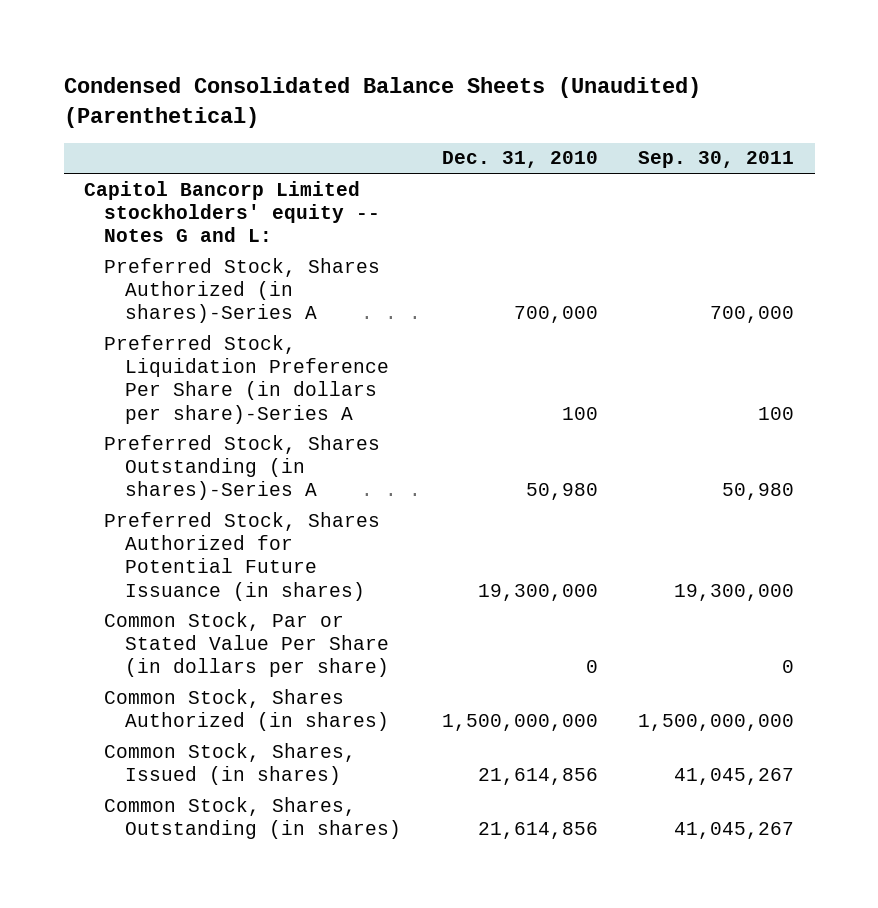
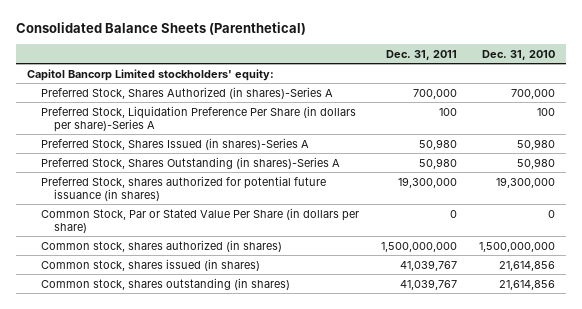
- Condensed Consolidated Balance Sheets (Unaudited) (Parenthetical)
+ Consolidated Balance Sheets (Parenthetical)
- | Dec. 31, 2010 | Sep. 30, 2011
+ | Dec. 31, 2011 | Dec. 31, 2010
- Capitol Bancorp Limited stockholders' equity -- Notes G and L:
+ Capitol Bancorp Limited stockholders' equity:
+ Preferred Stock, Shares Issued (in shares)-Series A | 50,980 | 50,980
- Preferred Stock, Shares Authorized for Potential Future Issuance (in shares) | 19,300,000 | 19,300,000
+ Preferred Stock, shares authorized for potential future issuance (in shares) | 19,300,000 | 19,300,000
- Common Stock, Shares Authorized (in shares) | 1,500,000,000 | 1,500,000,000
- Common Stock, Shares, Issued (in shares) | 21,614,856 | 41,045,267
- Common Stock, Shares, Outstanding (in shares) | 21,614,856 | 41,045,267
+ Common stock, shares authorized (in shares) | 1,500,000,000 | 1,500,000,000
+ Common stock, shares issued (in shares) | 41,039,767 | 21,614,856
+ Common stock, shares outstanding (in shares) | 41,039,767 | 21,614,856

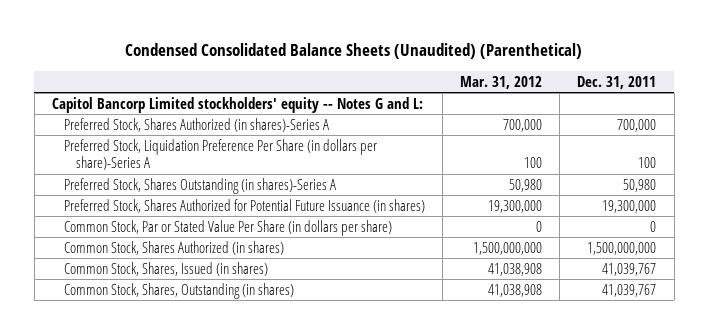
- Consolidated Balance Sheets (Parenthetical)
+ Condensed Consolidated Balance Sheets (Unaudited) (Parenthetical)
- | Dec. 31, 2011 | Dec. 31, 2010
+ | Mar. 31, 2012 | Dec. 31, 2011
- Capitol Bancorp Limited stockholders' equity:
+ Capitol Bancorp Limited stockholders' equity -- Notes G and L:
- Preferred Stock, Shares Issued (in shares)-Series A | 50,980 | 50,980
- Preferred Stock, shares authorized for potential future issuance (in shares) | 19,300,000 | 19,300,000
+ Preferred Stock, Shares Authorized for Potential Future Issuance (in shares) | 19,300,000 | 19,300,000
- Common stock, shares authorized (in shares) | 1,500,000,000 | 1,500,000,000
- Common stock, shares issued (in shares) | 41,039,767 | 21,614,856
- Common stock, shares outstanding (in shares) | 41,039,767 | 21,614,856
+ Common Stock, Shares Authorized (in shares) | 1,500,000,000 | 1,500,000,000
+ Common Stock, Shares, Issued (in shares) | 41,038,908 | 41,039,767
+ Common Stock, Shares, Outstanding (in shares) | 41,038,908 | 41,039,767

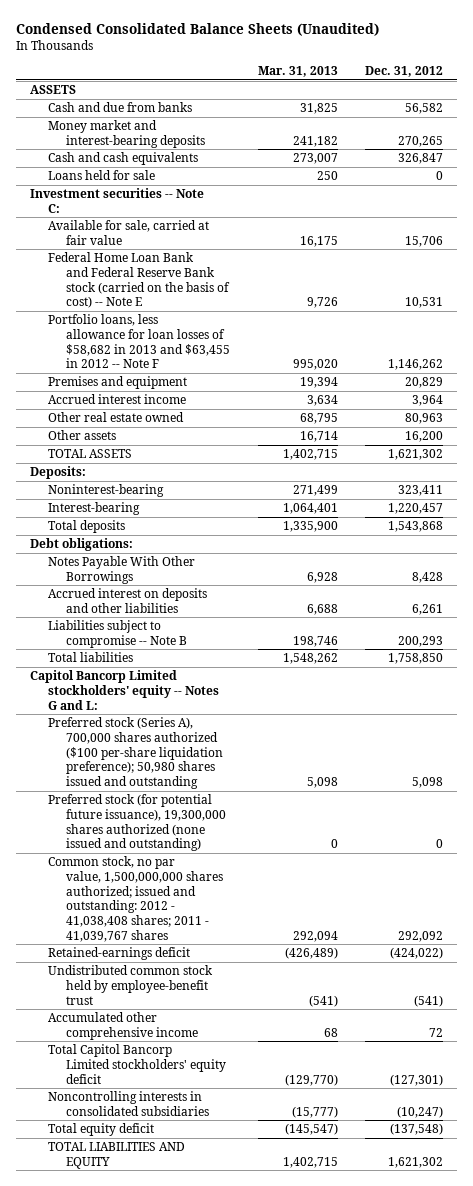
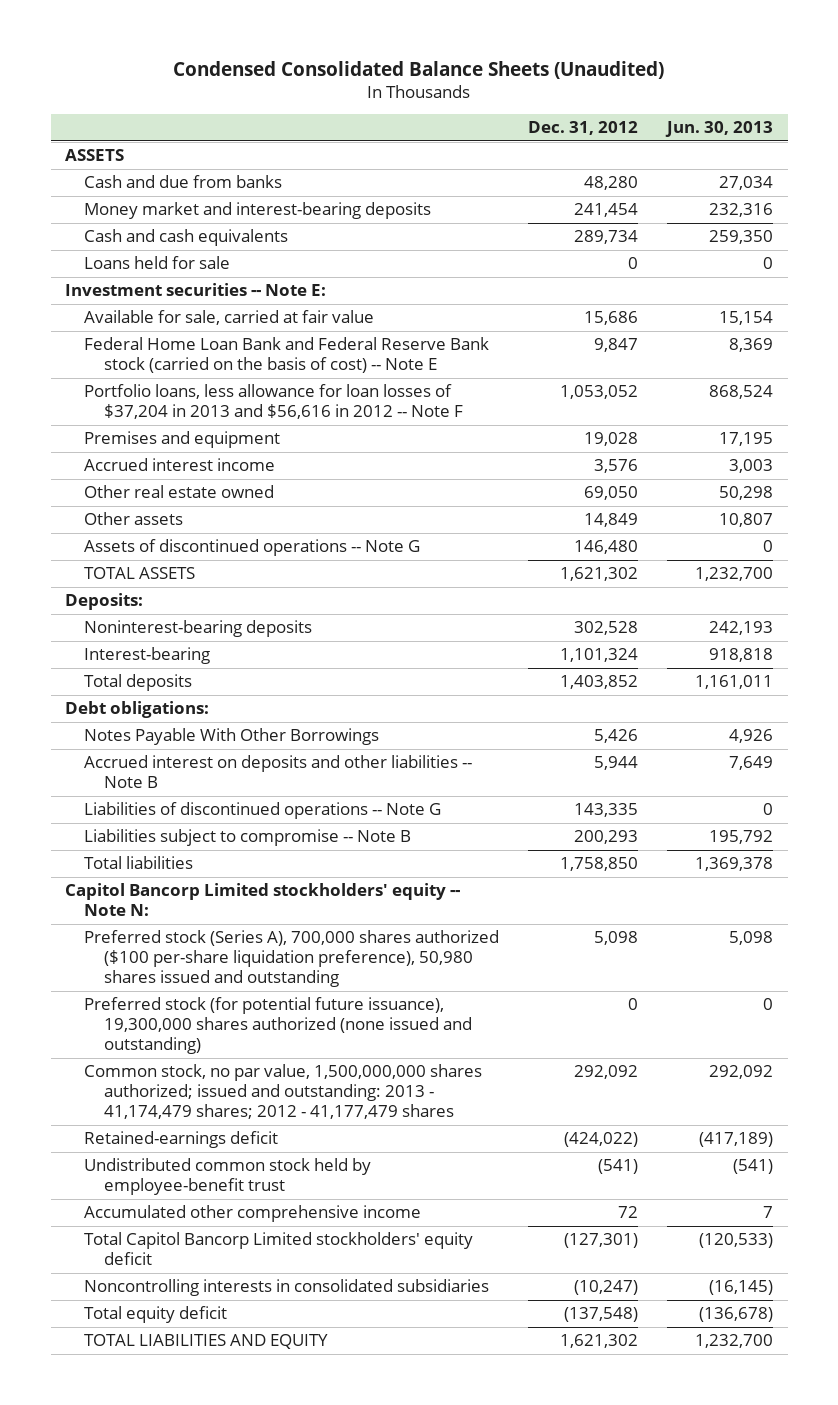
- | Mar. 31, 2013 | Dec. 31, 2012
+ | Dec. 31, 2012 | Jun. 30, 2013
- Cash and due from banks | 31,825 | 56,582
- Money market and interest-bearing deposits | 241,182 | 270,265
- Cash and cash equivalents | 273,007 | 326,847
+ Cash and due from banks | 48,280 | 27,034
+ Money market and interest-bearing deposits | 241,454 | 232,316
+ Cash and cash equivalents | 289,734 | 259,350
- Investment securities -- Note C:
- Available for sale, carried at fair value | 16,175 | 15,706
- Federal Home Loan Bank and Federal Reserve Bank stock (carried on the basis of cost) -- Note E | 9,726 | 10,531
- Portfolio loans, less allowance for loan losses of $58,682 in 2013 and $63,455 in 2012 -- Note F | 995,020 | 1,146,262
- Premises and equipment | 19,394 | 20,829
- Accrued interest income | 3,634 | 3,964
- Other real estate owned | 68,795 | 80,963
- Other assets | 16,714 | 16,200
+ Investment securities -- Note E:
+ Available for sale, carried at fair value | 15,686 | 15,154
+ Federal Home Loan Bank and Federal Reserve Bank stock (carried on the basis of cost) -- Note E | 9,847 | 8,369
+ Portfolio loans, less allowance for loan losses of $37,204 in 2013 and $56,616 in 2012 -- Note F | 1,053,052 | 868,524
+ Premises and equipment | 19,028 | 17,195
+ Accrued interest income | 3,576 | 3,003
+ Other real estate owned | 69,050 | 50,298
+ Other assets | 14,849 | 10,807
+ Assets of discontinued operations -- Note G | 146,480 | 0
- Noninterest-bearing | 271,499 | 323,411
- Interest-bearing | 1,064,401 | 1,220,457
- Total deposits | 1,335,900 | 1,543,868
+ Noninterest-bearing deposits | 302,528 | 242,193
+ Interest-bearing | 1,101,324 | 918,818
+ Total deposits | 1,403,852 | 1,161,011
- Notes Payable With Other Borrowings | 6,928 | 8,428
- Accrued interest on deposits and other liabilities | 6,688 | 6,261
+ Notes Payable With Other Borrowings | 5,426 | 4,926
+ Accrued interest on deposits and other liabilities -- Note B | 5,944 | 7,649
+ Liabilities of discontinued operations -- Note G | 143,335 | 0
- Capitol Bancorp Limited stockholders' equity -- Notes G and L:
- Preferred stock (Series A), 700,000 shares authorized ($100 per-share liquidation preference); 50,980 shares issued and outstanding | 5,098 | 5,098
+ Capitol Bancorp Limited stockholders' equity -- Note N:
+ Preferred stock (Series A), 700,000 shares authorized ($100 per-share liquidation preference), 50,980 shares issued and outstanding | 5,098 | 5,098
- Common stock, no par value, 1,500,000,000 shares authorized; issued and outstanding: 2012 - 41,038,408 shares; 2011 - 41,039,767 shares | 292,094 | 292,092
+ Common stock, no par value, 1,500,000,000 shares authorized; issued and outstanding: 2013 - 41,174,479 shares; 2012 - 41,177,479 shares | 292,092 | 292,092

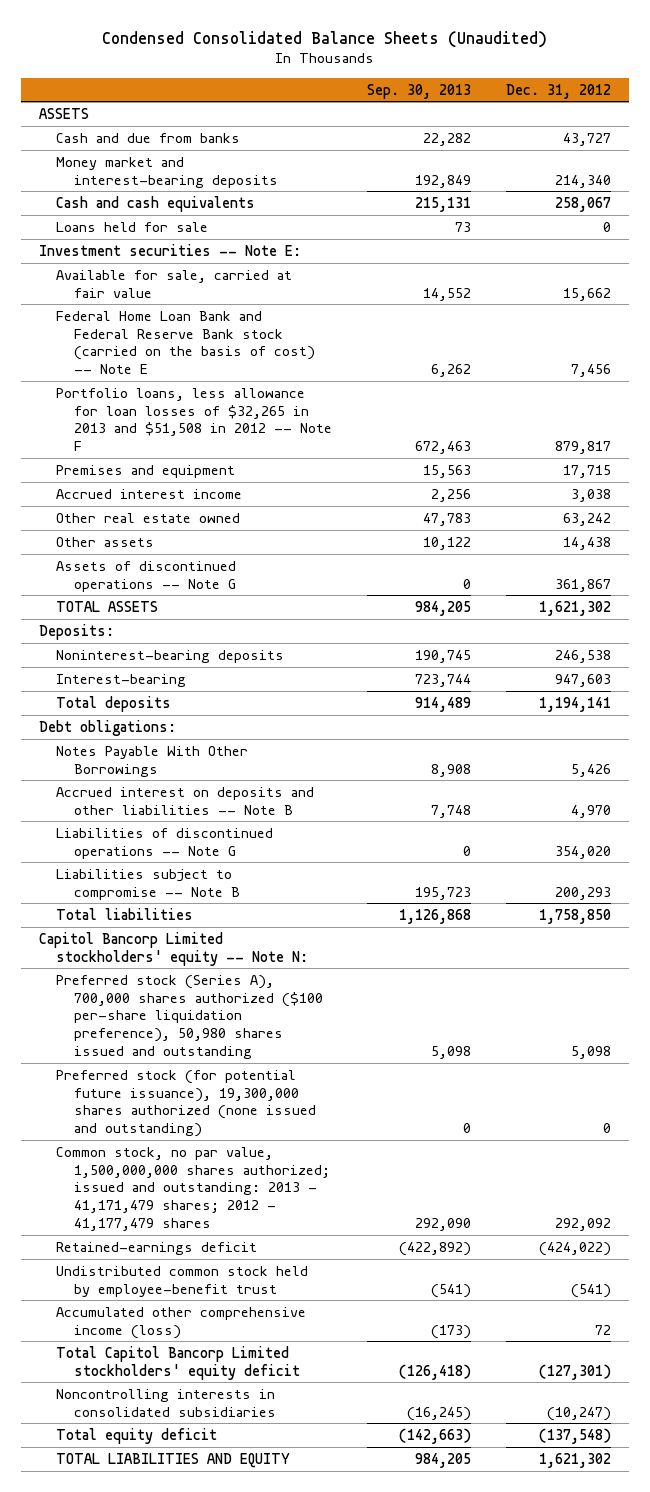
- | Dec. 31, 2012 | Jun. 30, 2013
+ | Sep. 30, 2013 | Dec. 31, 2012
- Cash and due from banks | 48,280 | 27,034
- Money market and interest-bearing deposits | 241,454 | 232,316
- Cash and cash equivalents | 289,734 | 259,350
+ Cash and due from banks | 22,282 | 43,727
+ Money market and interest-bearing deposits | 192,849 | 214,340
+ Cash and cash equivalents | 215,131 | 258,067
- Available for sale, carried at fair value | 15,686 | 15,154
- Federal Home Loan Bank and Federal Reserve Bank stock (carried on the basis of cost) -- Note E | 9,847 | 8,369
- Portfolio loans, less allowance for loan losses of $37,204 in 2013 and $56,616 in 2012 -- Note F | 1,053,052 | 868,524
- Premises and equipment | 19,028 | 17,195
- Accrued interest income | 3,576 | 3,003
- Other real estate owned | 69,050 | 50,298
- Other assets | 14,849 | 10,807
- Assets of discontinued operations -- Note G | 146,480 | 0
+ Available for sale, carried at fair value | 14,552 | 15,662
+ Federal Home Loan Bank and Federal Reserve Bank stock (carried on the basis of cost) -- Note E | 6,262 | 7,456
+ Portfolio loans, less allowance for loan losses of $32,265 in 2013 and $51,508 in 2012 -- Note F | 672,463 | 879,817
+ Premises and equipment | 15,563 | 17,715
+ Accrued interest income | 2,256 | 3,038
+ Other real estate owned | 47,783 | 63,242
+ Other assets | 10,122 | 14,438
+ Assets of discontinued operations -- Note G | 0 | 361,867
- Noninterest-bearing deposits | 302,528 | 242,193
- Interest-bearing | 1,101,324 | 918,818
- Total deposits | 1,403,852 | 1,161,011
+ Noninterest-bearing deposits | 190,745 | 246,538
+ Interest-bearing | 723,744 | 947,603
+ Total deposits | 914,489 | 1,194,141
- Accrued interest on deposits and other liabilities -- Note B | 5,944 | 7,649
- Liabilities of discontinued operations -- Note G | 143,335 | 0
+ Accrued interest on deposits and other liabilities -- Note B | 7,748 | 4,970
+ Liabilities of discontinued operations -- Note G | 0 | 354,020
- Common stock, no par value, 1,500,000,000 shares authorized; issued and outstanding: 2013 - 41,174,479 shares; 2012 - 41,177,479 shares | 292,092 | 292,092
+ Common stock, no par value, 1,500,000,000 shares authorized; issued and outstanding: 2013 - 41,171,479 shares; 2012 - 41,177,479 shares | 292,090 | 292,092
- Accumulated other comprehensive income | 72 | 7
+ Accumulated other comprehensive income (loss) | (173) | 72

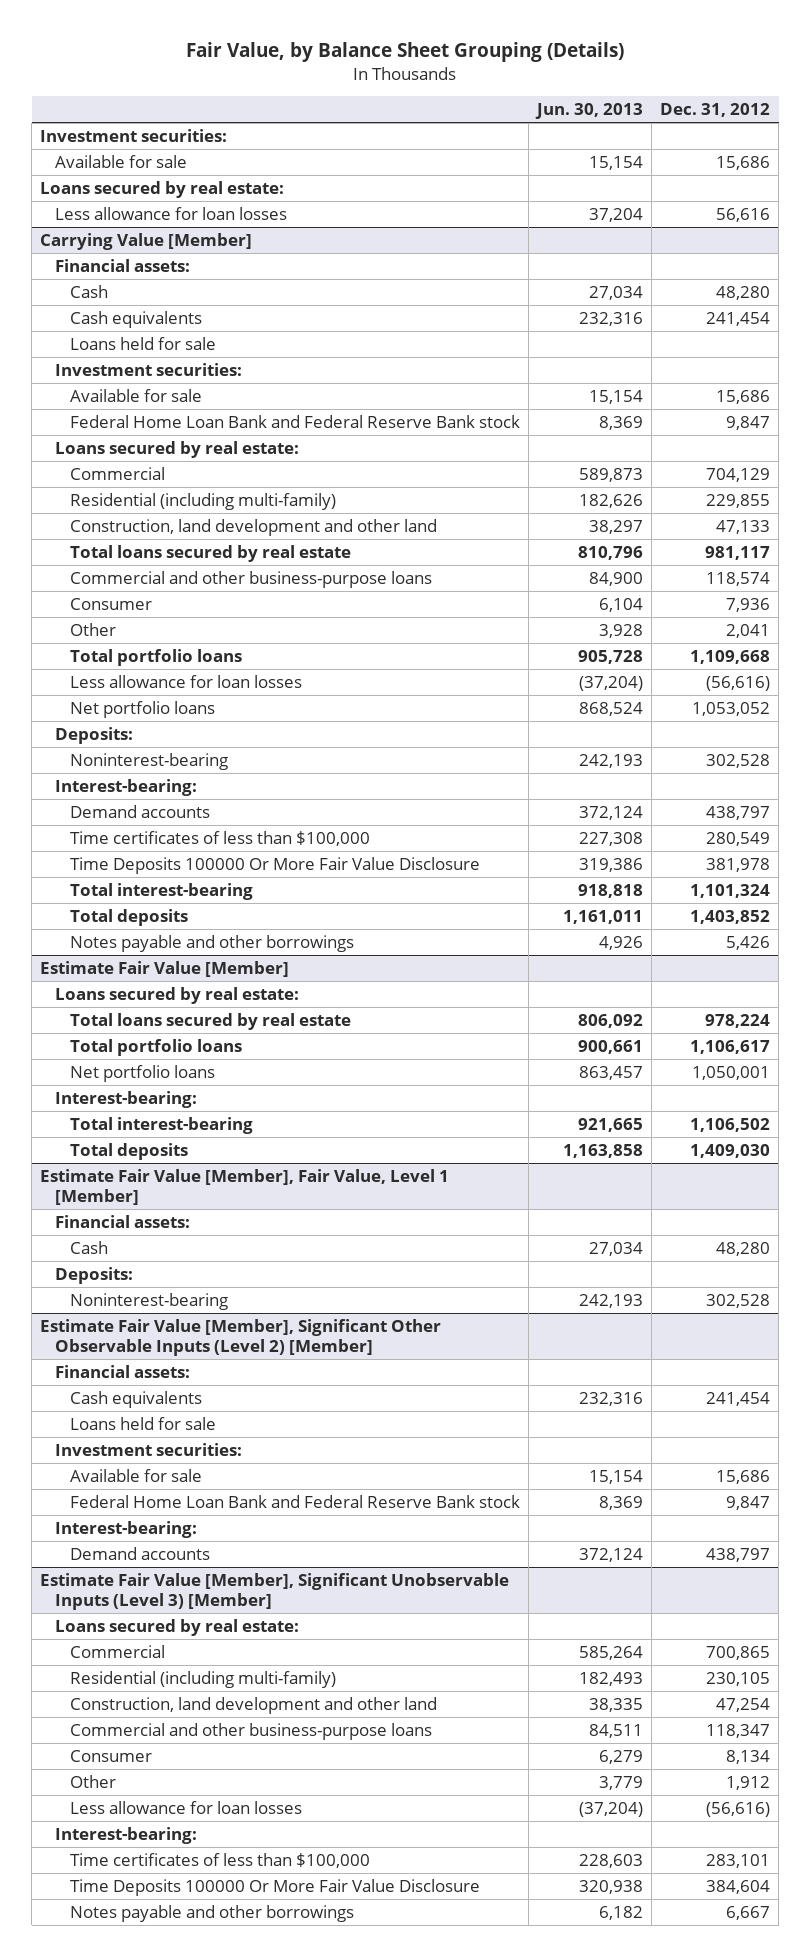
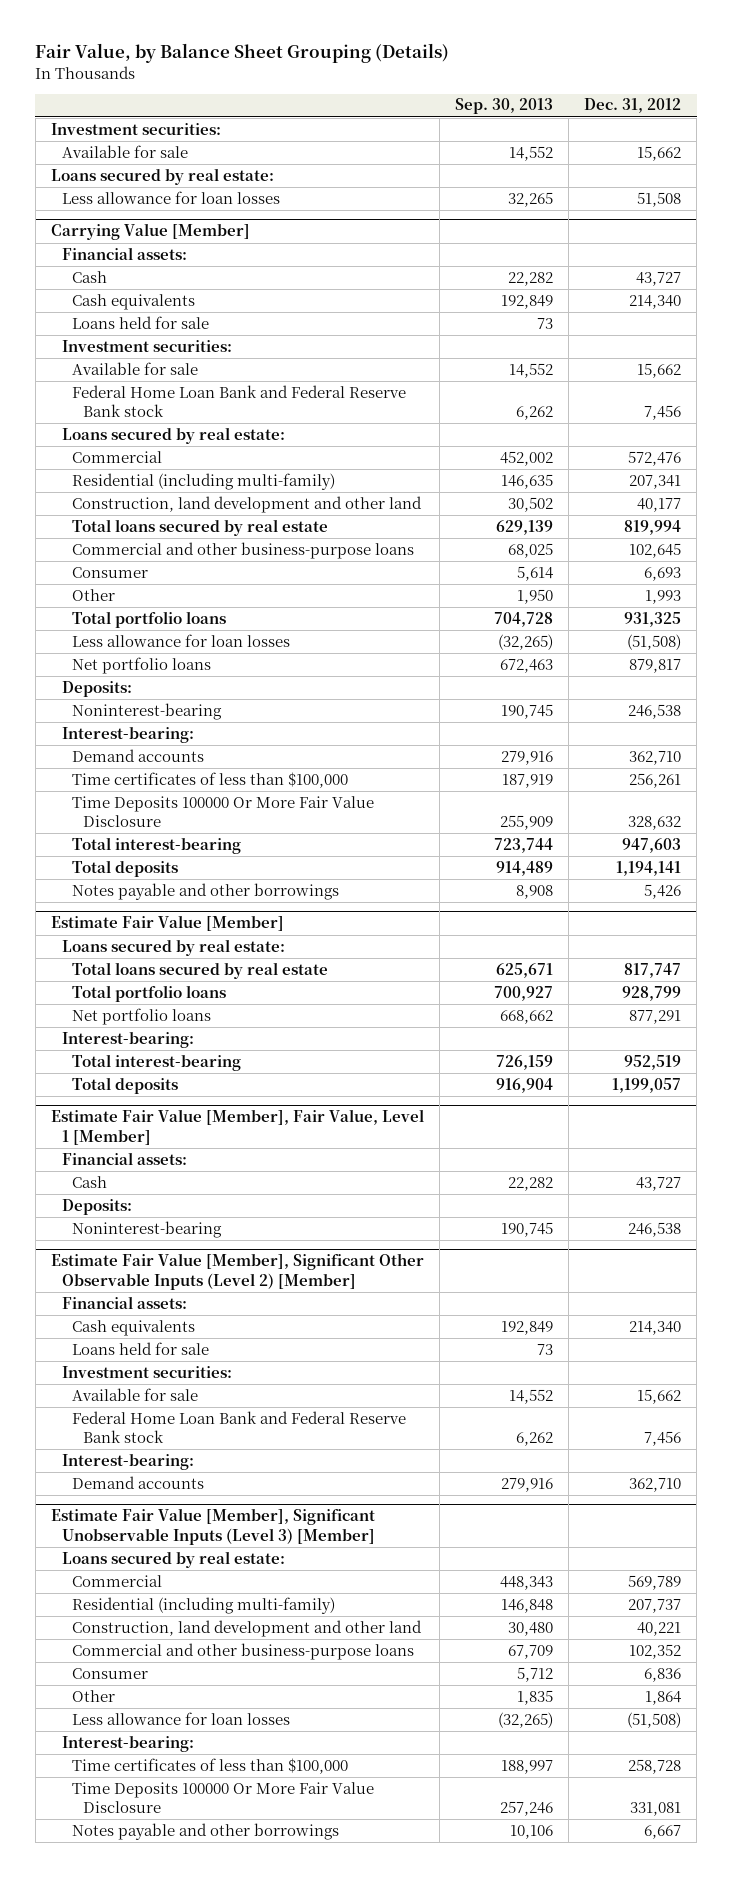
- | Jun. 30, 2013 | Dec. 31, 2012
+ | Sep. 30, 2013 | Dec. 31, 2012
- Available for sale | 15,154 | 15,686
+ Available for sale | 14,552 | 15,662
- Less allowance for loan losses | 37,204 | 56,616
+ Less allowance for loan losses | 32,265 | 51,508
@ Carrying Value [Member]
- Cash | 27,034 | 48,280
- Cash equivalents | 232,316 | 241,454
+ Cash | 22,282 | 43,727
+ Cash equivalents | 192,849 | 214,340
- Available for sale | 15,154 | 15,686
- Federal Home Loan Bank and Federal Reserve Bank stock | 8,369 | 9,847
+ Available for sale | 14,552 | 15,662
+ Federal Home Loan Bank and Federal Reserve Bank stock | 6,262 | 7,456
- Commercial | 589,873 | 704,129
- Residential (including multi-family) | 182,626 | 229,855
- Construction, land development and other land | 38,297 | 47,133
- Total loans secured by real estate | 810,796 | 981,117
- Commercial and other business-purpose loans | 84,900 | 118,574
- Consumer | 6,104 | 7,936
- Other | 3,928 | 2,041
- Total portfolio loans | 905,728 | 1,109,668
- Less allowance for loan losses | (37,204) | (56,616)
- Net portfolio loans | 868,524 | 1,053,052
+ Commercial | 452,002 | 572,476
+ Residential (including multi-family) | 146,635 | 207,341
+ Construction, land development and other land | 30,502 | 40,177
+ Total loans secured by real estate | 629,139 | 819,994
+ Commercial and other business-purpose loans | 68,025 | 102,645
+ Consumer | 5,614 | 6,693
+ Other | 1,950 | 1,993
+ Total portfolio loans | 704,728 | 931,325
+ Less allowance for loan losses | (32,265) | (51,508)
+ Net portfolio loans | 672,463 | 879,817
- Noninterest-bearing | 242,193 | 302,528
+ Noninterest-bearing | 190,745 | 246,538
- Demand accounts | 372,124 | 438,797
- Time certificates of less than $100,000 | 227,308 | 280,549
- Time Deposits 100000 Or More Fair Value Disclosure | 319,386 | 381,978
- Total interest-bearing | 918,818 | 1,101,324
- Total deposits | 1,161,011 | 1,403,852
+ Demand accounts | 279,916 | 362,710
+ Time certificates of less than $100,000 | 187,919 | 256,261
+ Time Deposits 100000 Or More Fair Value Disclosure | 255,909 | 328,632
+ Total interest-bearing | 723,744 | 947,603
+ Total deposits | 914,489 | 1,194,141
@ Estimate Fair Value [Member]
- Total loans secured by real estate | 806,092 | 978,224
- Total portfolio loans | 900,661 | 1,106,617
- Net portfolio loans | 863,457 | 1,050,001
+ Total loans secured by real estate | 625,671 | 817,747
+ Total portfolio loans | 700,927 | 928,799
+ Net portfolio loans | 668,662 | 877,291
- Total interest-bearing | 921,665 | 1,106,502
- Total deposits | 1,163,858 | 1,409,030
+ Total interest-bearing | 726,159 | 952,519
+ Total deposits | 916,904 | 1,199,057
@ Estimate Fair Value [Member], Fair Value, Level 1 [Member]
- Cash | 27,034 | 48,280
+ Cash | 22,282 | 43,727
- Noninterest-bearing | 242,193 | 302,528
+ Noninterest-bearing | 190,745 | 246,538
@ Estimate Fair Value [Member], Significant Other Observable Inputs (Level 2) [Member]
- Cash equivalents | 232,316 | 241,454
+ Cash equivalents | 192,849 | 214,340
- Available for sale | 15,154 | 15,686
- Federal Home Loan Bank and Federal Reserve Bank stock | 8,369 | 9,847
+ Available for sale | 14,552 | 15,662
+ Federal Home Loan Bank and Federal Reserve Bank stock | 6,262 | 7,456
- Demand accounts | 372,124 | 438,797
+ Demand accounts | 279,916 | 362,710
@ Estimate Fair Value [Member], Significant Unobservable Inputs (Level 3) [Member]
- Commercial | 585,264 | 700,865
- Residential (including multi-family) | 182,493 | 230,105
- Construction, land development and other land | 38,335 | 47,254
- Commercial and other business-purpose loans | 84,511 | 118,347
- Consumer | 6,279 | 8,134
- Other | 3,779 | 1,912
- Less allowance for loan losses | (37,204) | (56,616)
+ Commercial | 448,343 | 569,789
+ Residential (including multi-family) | 146,848 | 207,737
+ Construction, land development and other land | 30,480 | 40,221
+ Commercial and other business-purpose loans | 67,709 | 102,352
+ Consumer | 5,712 | 6,836
+ Other | 1,835 | 1,864
+ Less allowance for loan losses | (32,265) | (51,508)
- Time certificates of less than $100,000 | 228,603 | 283,101
- Time Deposits 100000 Or More Fair Value Disclosure | 320,938 | 384,604
+ Time certificates of less than $100,000 | 188,997 | 258,728
+ Time Deposits 100000 Or More Fair Value Disclosure | 257,246 | 331,081

